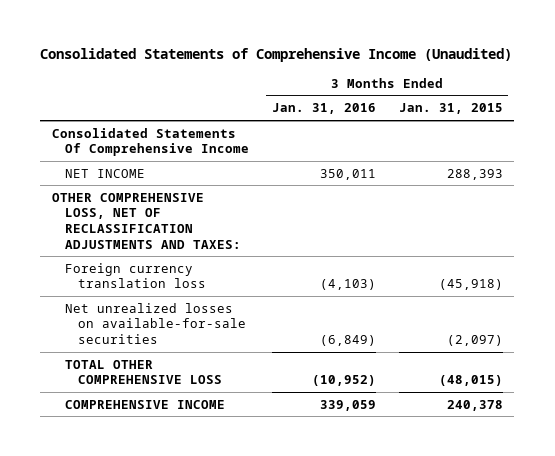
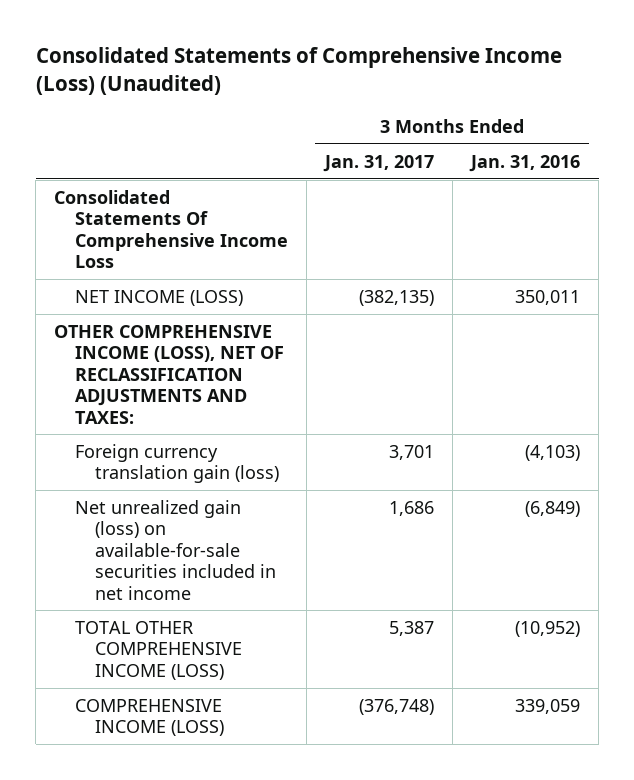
- Consolidated Statements of Comprehensive Income (Unaudited)
+ Consolidated Statements of Comprehensive Income (Loss) (Unaudited)
- | 3 Months Ended Jan. 31, 2016 | 3 Months Ended Jan. 31, 2015
+ | 3 Months Ended Jan. 31, 2017 | 3 Months Ended Jan. 31, 2016
- Consolidated Statements Of Comprehensive Income
- NET INCOME | 350,011 | 288,393
- OTHER COMPREHENSIVE LOSS, NET OF RECLASSIFICATION ADJUSTMENTS AND TAXES:
- Foreign currency translation loss | (4,103) | (45,918)
- Net unrealized losses on available-for-sale securities | (6,849) | (2,097)
- TOTAL OTHER COMPREHENSIVE LOSS | (10,952) | (48,015)
- COMPREHENSIVE INCOME | 339,059 | 240,378
+ Consolidated Statements Of Comprehensive Income Loss
+ NET INCOME (LOSS) | (382,135) | 350,011
+ OTHER COMPREHENSIVE INCOME (LOSS), NET OF RECLASSIFICATION ADJUSTMENTS AND TAXES:
+ Foreign currency translation gain (loss) | 3,701 | (4,103)
+ Net unrealized gain (loss) on available-for-sale securities included in net income | 1,686 | (6,849)
+ TOTAL OTHER COMPREHENSIVE INCOME (LOSS) | 5,387 | (10,952)
+ COMPREHENSIVE INCOME (LOSS) | (376,748) | 339,059

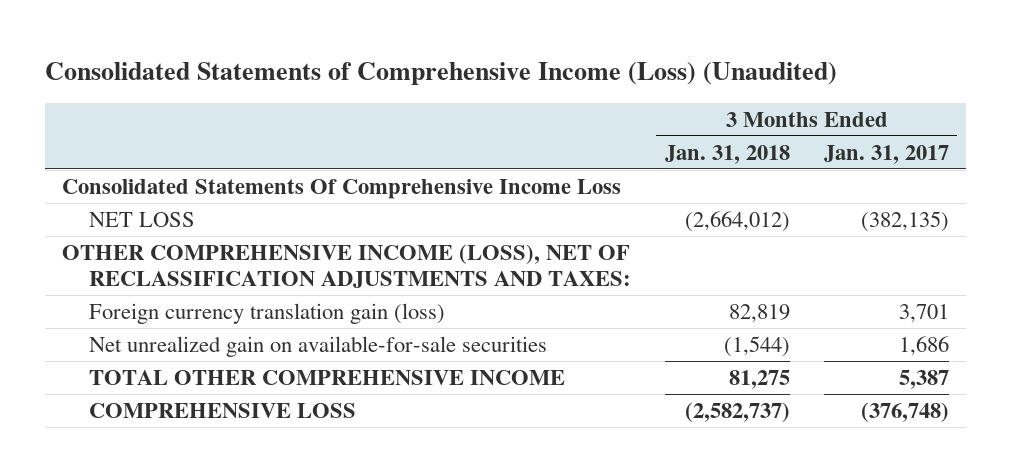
- | 3 Months Ended Jan. 31, 2017 | 3 Months Ended Jan. 31, 2016
+ | 3 Months Ended Jan. 31, 2018 | 3 Months Ended Jan. 31, 2017
- NET INCOME (LOSS) | (382,135) | 350,011
+ NET LOSS | (2,664,012) | (382,135)
- Net unrealized gain (loss) on available-for-sale securities included in net income | 1,686 | (6,849)
- TOTAL OTHER COMPREHENSIVE INCOME (LOSS) | 5,387 | (10,952)
- COMPREHENSIVE INCOME (LOSS) | (376,748) | 339,059
+ Net unrealized gain on available-for-sale securities | (1,544) | 1,686
+ TOTAL OTHER COMPREHENSIVE INCOME | 81,275 | 5,387
+ COMPREHENSIVE LOSS | (2,582,737) | (376,748)

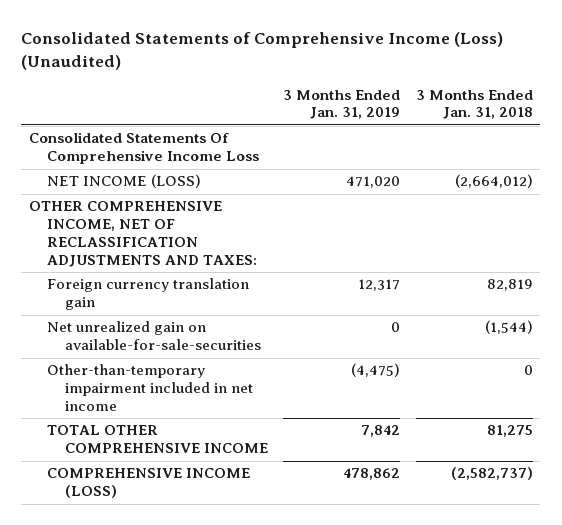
- | 3 Months Ended Jan. 31, 2018 | 3 Months Ended Jan. 31, 2017
+ | 3 Months Ended Jan. 31, 2019 | 3 Months Ended Jan. 31, 2018
- NET LOSS | (2,664,012) | (382,135)
- OTHER COMPREHENSIVE INCOME (LOSS), NET OF RECLASSIFICATION ADJUSTMENTS AND TAXES:
- Foreign currency translation gain (loss) | 82,819 | 3,701
- Net unrealized gain on available-for-sale securities | (1,544) | 1,686
+ NET INCOME (LOSS) | 471,020 | (2,664,012)
+ OTHER COMPREHENSIVE INCOME, NET OF RECLASSIFICATION ADJUSTMENTS AND TAXES:
+ Foreign currency translation gain | 12,317 | 82,819
+ Net unrealized gain on available-for-sale-securities | 0 | (1,544)
+ Other-than-temporary impairment included in net income | (4,475) | 0
- COMPREHENSIVE LOSS | (2,582,737) | (376,748)
+ COMPREHENSIVE INCOME (LOSS) | 478,862 | (2,582,737)

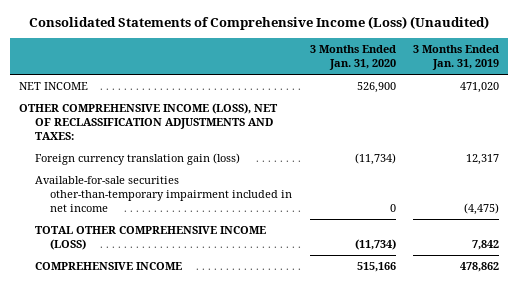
- | 3 Months Ended Jan. 31, 2019 | 3 Months Ended Jan. 31, 2018
+ | 3 Months Ended Jan. 31, 2020 | 3 Months Ended Jan. 31, 2019
- Consolidated Statements Of Comprehensive Income Loss
- NET INCOME (LOSS) | 471,020 | (2,664,012)
- OTHER COMPREHENSIVE INCOME, NET OF RECLASSIFICATION ADJUSTMENTS AND TAXES:
- Foreign currency translation gain | 12,317 | 82,819
- Net unrealized gain on available-for-sale-securities | 0 | (1,544)
- Other-than-temporary impairment included in net income | (4,475) | 0
- TOTAL OTHER COMPREHENSIVE INCOME | 7,842 | 81,275
- COMPREHENSIVE INCOME (LOSS) | 478,862 | (2,582,737)
+ NET INCOME | 526,900 | 471,020
+ OTHER COMPREHENSIVE INCOME (LOSS), NET OF RECLASSIFICATION ADJUSTMENTS AND TAXES:
+ Foreign currency translation gain (loss) | (11,734) | 12,317
+ Available-for-sale securities other-than-temporary impairment included in net income | 0 | (4,475)
+ TOTAL OTHER COMPREHENSIVE INCOME (LOSS) | (11,734) | 7,842
+ COMPREHENSIVE INCOME | 515,166 | 478,862

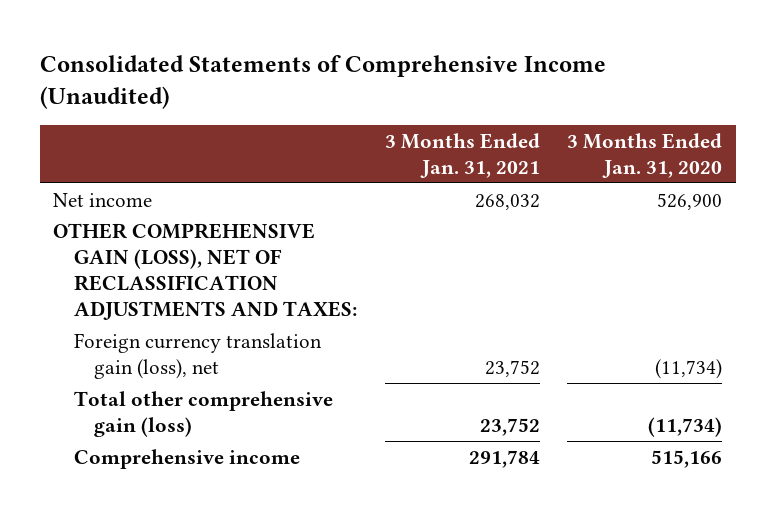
- Consolidated Statements of Comprehensive Income (Loss) (Unaudited)
+ Consolidated Statements of Comprehensive Income (Unaudited)
- | 3 Months Ended Jan. 31, 2020 | 3 Months Ended Jan. 31, 2019
+ | 3 Months Ended Jan. 31, 2021 | 3 Months Ended Jan. 31, 2020
- NET INCOME | 526,900 | 471,020
- OTHER COMPREHENSIVE INCOME (LOSS), NET OF RECLASSIFICATION ADJUSTMENTS AND TAXES:
- Foreign currency translation gain (loss) | (11,734) | 12,317
- Available-for-sale securities other-than-temporary impairment included in net income | 0 | (4,475)
- TOTAL OTHER COMPREHENSIVE INCOME (LOSS) | (11,734) | 7,842
- COMPREHENSIVE INCOME | 515,166 | 478,862
+ Net income | 268,032 | 526,900
+ OTHER COMPREHENSIVE GAIN (LOSS), NET OF RECLASSIFICATION ADJUSTMENTS AND TAXES:
+ Foreign currency translation gain (loss), net | 23,752 | (11,734)
+ Total other comprehensive gain (loss) | 23,752 | (11,734)
+ Comprehensive income | 291,784 | 515,166

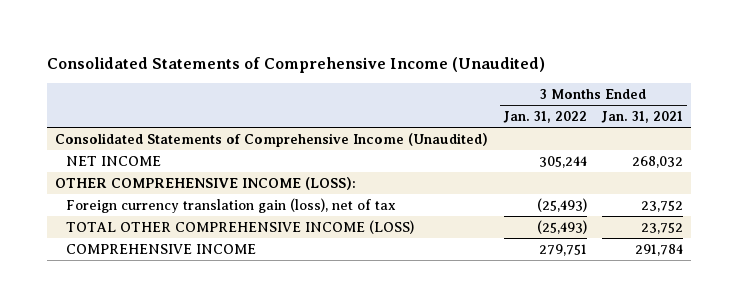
- | 3 Months Ended Jan. 31, 2021 | 3 Months Ended Jan. 31, 2020
+ | 3 Months Ended Jan. 31, 2022 | 3 Months Ended Jan. 31, 2021
- Net income | 268,032 | 526,900
- OTHER COMPREHENSIVE GAIN (LOSS), NET OF RECLASSIFICATION ADJUSTMENTS AND TAXES:
- Foreign currency translation gain (loss), net | 23,752 | (11,734)
- Total other comprehensive gain (loss) | 23,752 | (11,734)
- Comprehensive income | 291,784 | 515,166
+ Consolidated Statements of Comprehensive Income (Unaudited)
+ NET INCOME | 305,244 | 268,032
+ OTHER COMPREHENSIVE INCOME (LOSS):
+ Foreign currency translation gain (loss), net of tax | (25,493) | 23,752
+ TOTAL OTHER COMPREHENSIVE INCOME (LOSS) | (25,493) | 23,752
+ COMPREHENSIVE INCOME | 279,751 | 291,784

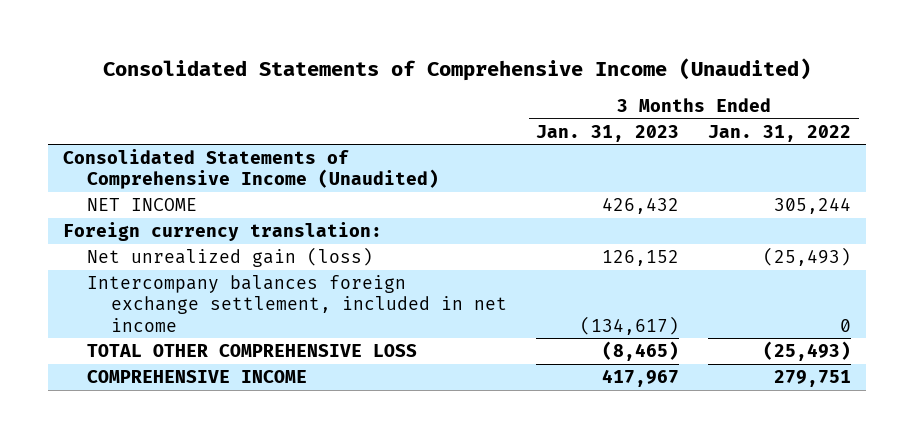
- | 3 Months Ended Jan. 31, 2022 | 3 Months Ended Jan. 31, 2021
+ | 3 Months Ended Jan. 31, 2023 | 3 Months Ended Jan. 31, 2022
- OTHER COMPREHENSIVE INCOME (LOSS):
- Foreign currency translation gain (loss), net of tax | (25,493) | 23,752
- TOTAL OTHER COMPREHENSIVE INCOME (LOSS) | (25,493) | 23,752
+ Foreign currency translation:
+ Net unrealized gain (loss) | 126,152 | (25,493)
+ Intercompany balances foreign exchange settlement, included in net income | (134,617) | 0
+ TOTAL OTHER COMPREHENSIVE LOSS | (8,465) | (25,493)

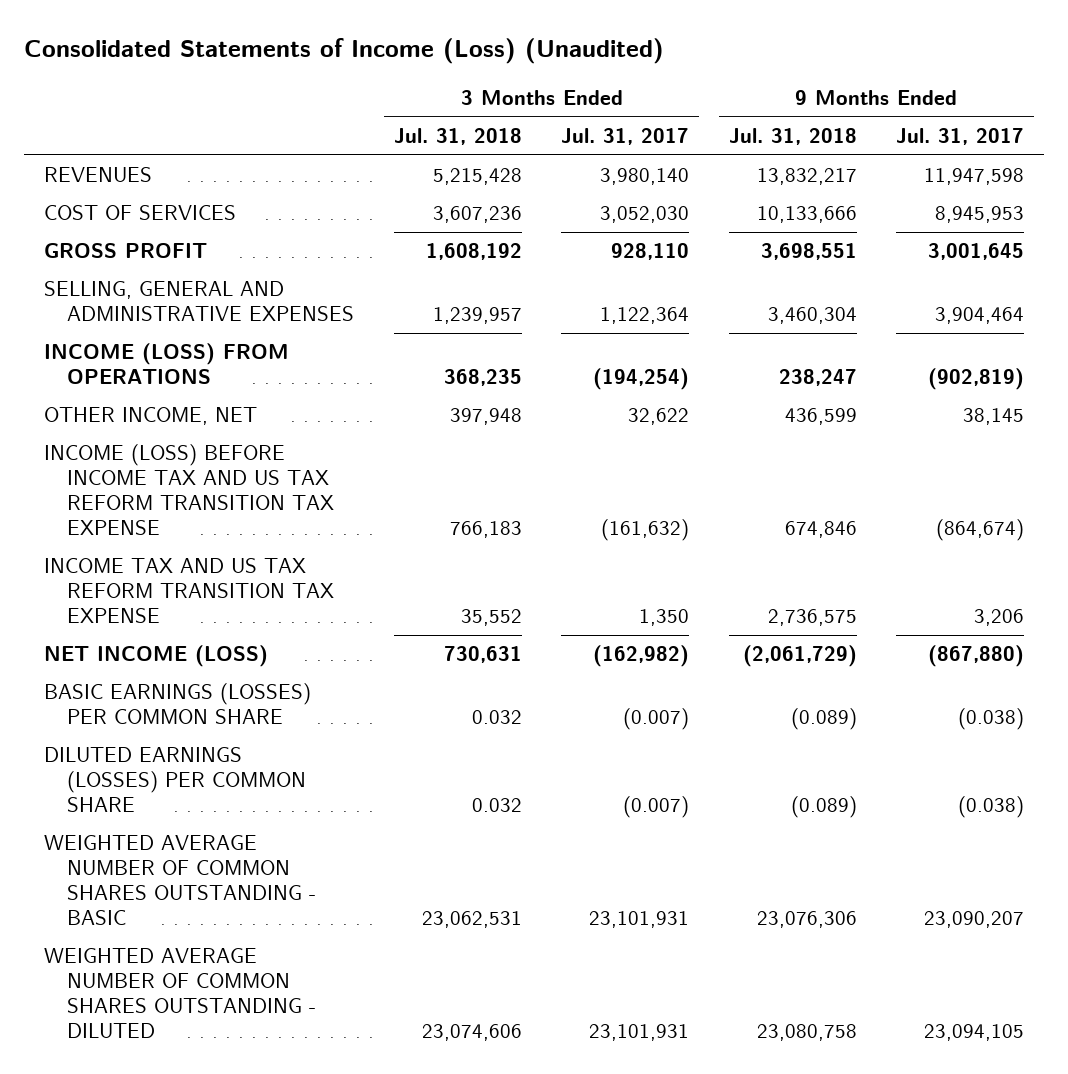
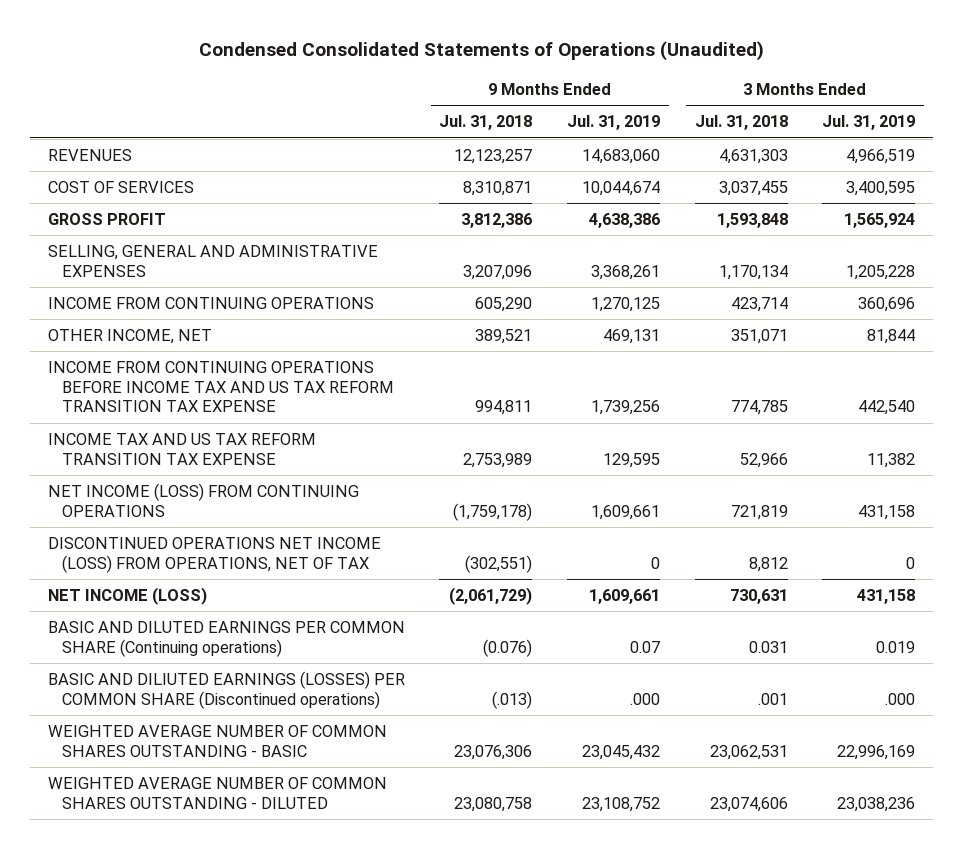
- Consolidated Statements of Income (Loss) (Unaudited)
+ Condensed Consolidated Statements of Operations (Unaudited)
- | 3 Months Ended Jul. 31, 2018 | 3 Months Ended Jul. 31, 2017 | 9 Months Ended Jul. 31, 2018 | 9 Months Ended Jul. 31, 2017
+ | 9 Months Ended Jul. 31, 2018 | 9 Months Ended Jul. 31, 2019 | 3 Months Ended Jul. 31, 2018 | 3 Months Ended Jul. 31, 2019
- REVENUES | 5,215,428 | 3,980,140 | 13,832,217 | 11,947,598
- COST OF SERVICES | 3,607,236 | 3,052,030 | 10,133,666 | 8,945,953
- GROSS PROFIT | 1,608,192 | 928,110 | 3,698,551 | 3,001,645
- SELLING, GENERAL AND ADMINISTRATIVE EXPENSES | 1,239,957 | 1,122,364 | 3,460,304 | 3,904,464
- INCOME (LOSS) FROM OPERATIONS | 368,235 | (194,254) | 238,247 | (902,819)
- OTHER INCOME, NET | 397,948 | 32,622 | 436,599 | 38,145
- INCOME (LOSS) BEFORE INCOME TAX AND US TAX REFORM TRANSITION TAX EXPENSE | 766,183 | (161,632) | 674,846 | (864,674)
- INCOME TAX AND US TAX REFORM TRANSITION TAX EXPENSE | 35,552 | 1,350 | 2,736,575 | 3,206
+ REVENUES | 12,123,257 | 14,683,060 | 4,631,303 | 4,966,519
+ COST OF SERVICES | 8,310,871 | 10,044,674 | 3,037,455 | 3,400,595
+ GROSS PROFIT | 3,812,386 | 4,638,386 | 1,593,848 | 1,565,924
+ SELLING, GENERAL AND ADMINISTRATIVE EXPENSES | 3,207,096 | 3,368,261 | 1,170,134 | 1,205,228
+ INCOME FROM CONTINUING OPERATIONS | 605,290 | 1,270,125 | 423,714 | 360,696
+ OTHER INCOME, NET | 389,521 | 469,131 | 351,071 | 81,844
+ INCOME FROM CONTINUING OPERATIONS BEFORE INCOME TAX AND US TAX REFORM TRANSITION TAX EXPENSE | 994,811 | 1,739,256 | 774,785 | 442,540
+ INCOME TAX AND US TAX REFORM TRANSITION TAX EXPENSE | 2,753,989 | 129,595 | 52,966 | 11,382
+ NET INCOME (LOSS) FROM CONTINUING OPERATIONS | (1,759,178) | 1,609,661 | 721,819 | 431,158
+ DISCONTINUED OPERATIONS NET INCOME (LOSS) FROM OPERATIONS, NET OF TAX | (302,551) | 0 | 8,812 | 0
- BASIC EARNINGS (LOSSES) PER COMMON SHARE | 0.032 | (0.007) | (0.089) | (0.038)
- DILUTED EARNINGS (LOSSES) PER COMMON SHARE | 0.032 | (0.007) | (0.089) | (0.038)
+ BASIC AND DILUTED EARNINGS PER COMMON SHARE (Continuing operations) | (0.076) | 0.07 | 0.031 | 0.019
+ BASIC AND DILIUTED EARNINGS (LOSSES) PER COMMON SHARE (Discontinued operations) | (.013) | .000 | .001 | .000

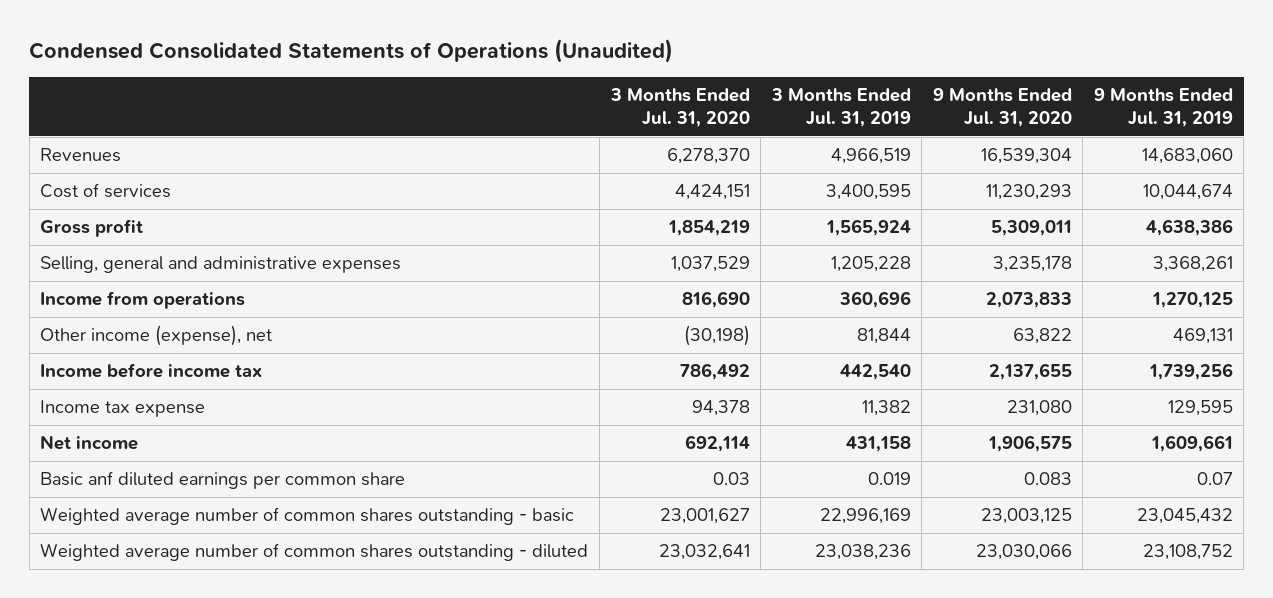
- | 9 Months Ended Jul. 31, 2018 | 9 Months Ended Jul. 31, 2019 | 3 Months Ended Jul. 31, 2018 | 3 Months Ended Jul. 31, 2019
+ | 3 Months Ended Jul. 31, 2020 | 3 Months Ended Jul. 31, 2019 | 9 Months Ended Jul. 31, 2020 | 9 Months Ended Jul. 31, 2019
- REVENUES | 12,123,257 | 14,683,060 | 4,631,303 | 4,966,519
- COST OF SERVICES | 8,310,871 | 10,044,674 | 3,037,455 | 3,400,595
- GROSS PROFIT | 3,812,386 | 4,638,386 | 1,593,848 | 1,565,924
- SELLING, GENERAL AND ADMINISTRATIVE EXPENSES | 3,207,096 | 3,368,261 | 1,170,134 | 1,205,228
- INCOME FROM CONTINUING OPERATIONS | 605,290 | 1,270,125 | 423,714 | 360,696
- OTHER INCOME, NET | 389,521 | 469,131 | 351,071 | 81,844
- INCOME FROM CONTINUING OPERATIONS BEFORE INCOME TAX AND US TAX REFORM TRANSITION TAX EXPENSE | 994,811 | 1,739,256 | 774,785 | 442,540
- INCOME TAX AND US TAX REFORM TRANSITION TAX EXPENSE | 2,753,989 | 129,595 | 52,966 | 11,382
- NET INCOME (LOSS) FROM CONTINUING OPERATIONS | (1,759,178) | 1,609,661 | 721,819 | 431,158
- DISCONTINUED OPERATIONS NET INCOME (LOSS) FROM OPERATIONS, NET OF TAX | (302,551) | 0 | 8,812 | 0
- NET INCOME (LOSS) | (2,061,729) | 1,609,661 | 730,631 | 431,158
- BASIC AND DILUTED EARNINGS PER COMMON SHARE (Continuing operations) | (0.076) | 0.07 | 0.031 | 0.019
- BASIC AND DILIUTED EARNINGS (LOSSES) PER COMMON SHARE (Discontinued operations) | (.013) | .000 | .001 | .000
- WEIGHTED AVERAGE NUMBER OF COMMON SHARES OUTSTANDING - BASIC | 23,076,306 | 23,045,432 | 23,062,531 | 22,996,169
- WEIGHTED AVERAGE NUMBER OF COMMON SHARES OUTSTANDING - DILUTED | 23,080,758 | 23,108,752 | 23,074,606 | 23,038,236
+ Revenues | 6,278,370 | 4,966,519 | 16,539,304 | 14,683,060
+ Cost of services | 4,424,151 | 3,400,595 | 11,230,293 | 10,044,674
+ Gross profit | 1,854,219 | 1,565,924 | 5,309,011 | 4,638,386
+ Selling, general and administrative expenses | 1,037,529 | 1,205,228 | 3,235,178 | 3,368,261
+ Income from operations | 816,690 | 360,696 | 2,073,833 | 1,270,125
+ Other income (expense), net | (30,198) | 81,844 | 63,822 | 469,131
+ Income before income tax | 786,492 | 442,540 | 2,137,655 | 1,739,256
+ Income tax expense | 94,378 | 11,382 | 231,080 | 129,595
+ Net income | 692,114 | 431,158 | 1,906,575 | 1,609,661
+ Basic anf diluted earnings per common share | 0.03 | 0.019 | 0.083 | 0.07
+ Weighted average number of common shares outstanding - basic | 23,001,627 | 22,996,169 | 23,003,125 | 23,045,432
+ Weighted average number of common shares outstanding - diluted | 23,032,641 | 23,038,236 | 23,030,066 | 23,108,752

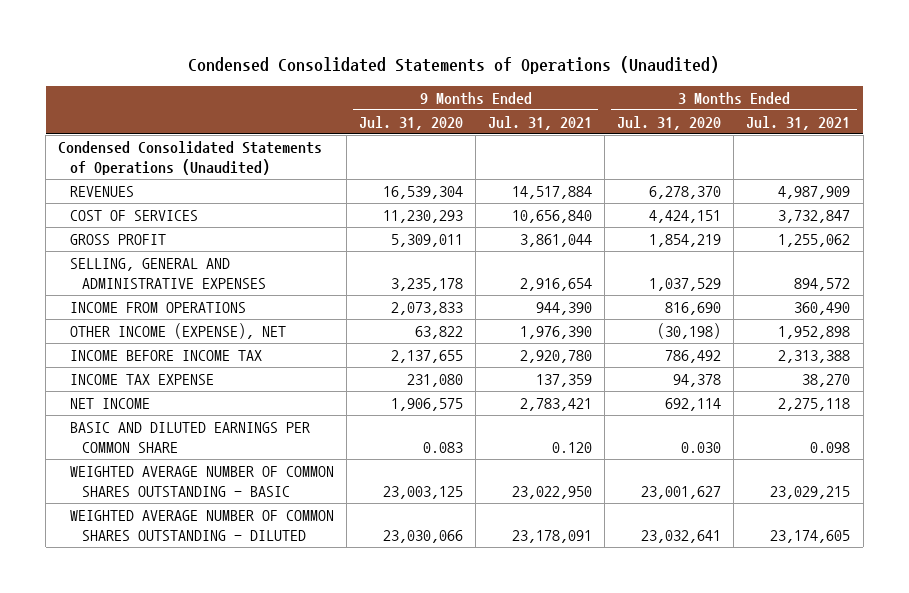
- | 3 Months Ended Jul. 31, 2020 | 3 Months Ended Jul. 31, 2019 | 9 Months Ended Jul. 31, 2020 | 9 Months Ended Jul. 31, 2019
+ | 9 Months Ended Jul. 31, 2020 | 9 Months Ended Jul. 31, 2021 | 3 Months Ended Jul. 31, 2020 | 3 Months Ended Jul. 31, 2021
- Revenues | 6,278,370 | 4,966,519 | 16,539,304 | 14,683,060
- Cost of services | 4,424,151 | 3,400,595 | 11,230,293 | 10,044,674
- Gross profit | 1,854,219 | 1,565,924 | 5,309,011 | 4,638,386
- Selling, general and administrative expenses | 1,037,529 | 1,205,228 | 3,235,178 | 3,368,261
- Income from operations | 816,690 | 360,696 | 2,073,833 | 1,270,125
- Other income (expense), net | (30,198) | 81,844 | 63,822 | 469,131
- Income before income tax | 786,492 | 442,540 | 2,137,655 | 1,739,256
- Income tax expense | 94,378 | 11,382 | 231,080 | 129,595
- Net income | 692,114 | 431,158 | 1,906,575 | 1,609,661
- Basic anf diluted earnings per common share | 0.03 | 0.019 | 0.083 | 0.07
- Weighted average number of common shares outstanding - basic | 23,001,627 | 22,996,169 | 23,003,125 | 23,045,432
- Weighted average number of common shares outstanding - diluted | 23,032,641 | 23,038,236 | 23,030,066 | 23,108,752
+ Condensed Consolidated Statements of Operations (Unaudited)
+ REVENUES | 16,539,304 | 14,517,884 | 6,278,370 | 4,987,909
+ COST OF SERVICES | 11,230,293 | 10,656,840 | 4,424,151 | 3,732,847
+ GROSS PROFIT | 5,309,011 | 3,861,044 | 1,854,219 | 1,255,062
+ SELLING, GENERAL AND ADMINISTRATIVE EXPENSES | 3,235,178 | 2,916,654 | 1,037,529 | 894,572
+ INCOME FROM OPERATIONS | 2,073,833 | 944,390 | 816,690 | 360,490
+ OTHER INCOME (EXPENSE), NET | 63,822 | 1,976,390 | (30,198) | 1,952,898
+ INCOME BEFORE INCOME TAX | 2,137,655 | 2,920,780 | 786,492 | 2,313,388
+ INCOME TAX EXPENSE | 231,080 | 137,359 | 94,378 | 38,270
+ NET INCOME | 1,906,575 | 2,783,421 | 692,114 | 2,275,118
+ BASIC AND DILUTED EARNINGS PER COMMON SHARE | 0.083 | 0.120 | 0.030 | 0.098
+ WEIGHTED AVERAGE NUMBER OF COMMON SHARES OUTSTANDING - BASIC | 23,003,125 | 23,022,950 | 23,001,627 | 23,029,215
+ WEIGHTED AVERAGE NUMBER OF COMMON SHARES OUTSTANDING - DILUTED | 23,030,066 | 23,178,091 | 23,032,641 | 23,174,605

